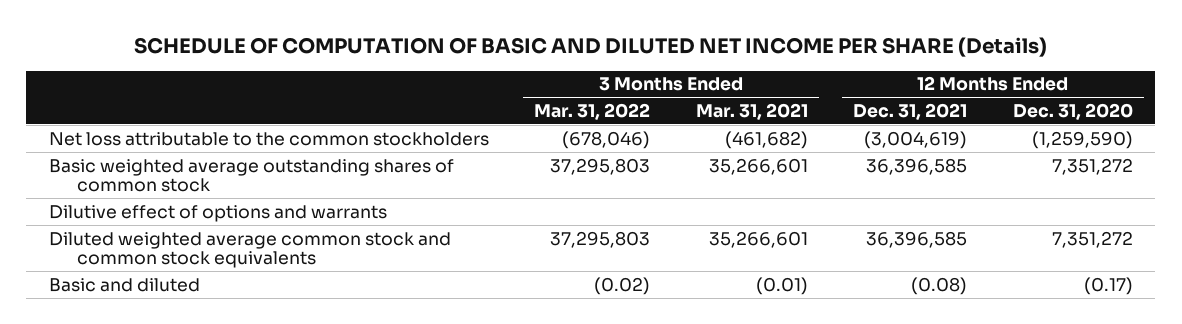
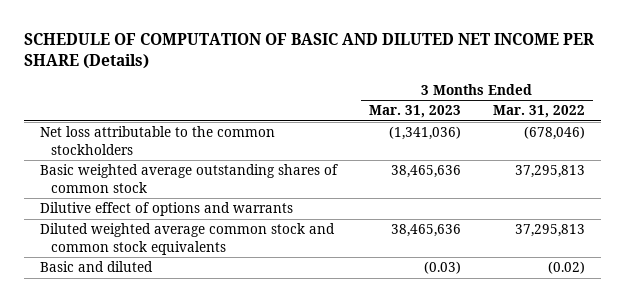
- | 3 Months Ended Mar. 31, 2022 | 3 Months Ended Mar. 31, 2021 | 12 Months Ended Dec. 31, 2021 | 12 Months Ended Dec. 31, 2020
+ | 3 Months Ended Mar. 31, 2023 | 3 Months Ended Mar. 31, 2022
- Basic weighted average outstanding shares of common stock | 37,295,803 | 35,266,601 | 36,396,585 | 7,351,272
+ Basic weighted average outstanding shares of common stock | 38,465,636 | 37,295,813
- Diluted weighted average common stock and common stock equivalents | 37,295,803 | 35,266,601 | 36,396,585 | 7,351,272
+ Diluted weighted average common stock and common stock equivalents | 38,465,636 | 37,295,813

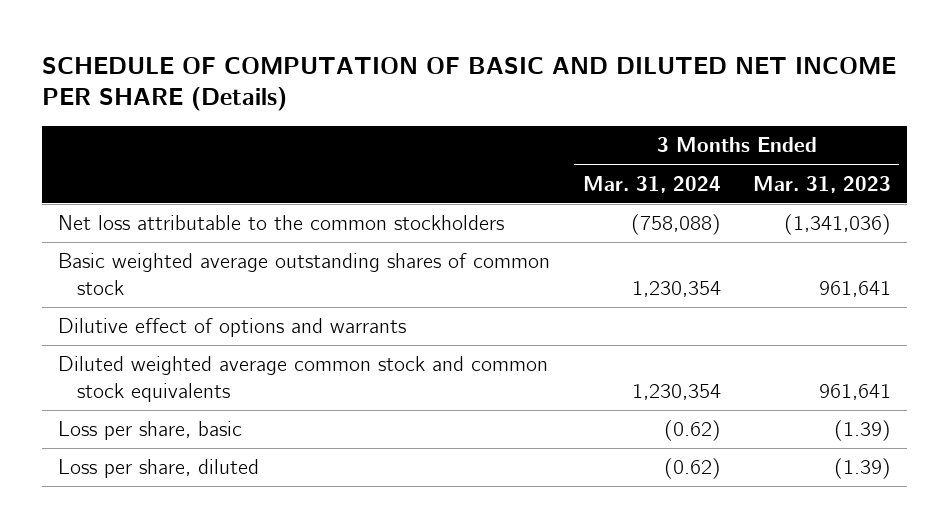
- | 3 Months Ended Mar. 31, 2023 | 3 Months Ended Mar. 31, 2022
+ | 3 Months Ended Mar. 31, 2024 | 3 Months Ended Mar. 31, 2023
- Basic weighted average outstanding shares of common stock | 38,465,636 | 37,295,813
+ Basic weighted average outstanding shares of common stock | 1,230,354 | 961,641
- Diluted weighted average common stock and common stock equivalents | 38,465,636 | 37,295,813
- Basic and diluted | (0.03) | (0.02)
+ Diluted weighted average common stock and common stock equivalents | 1,230,354 | 961,641
+ Loss per share, basic | (0.62) | (1.39)
+ Loss per share, diluted | (0.62) | (1.39)

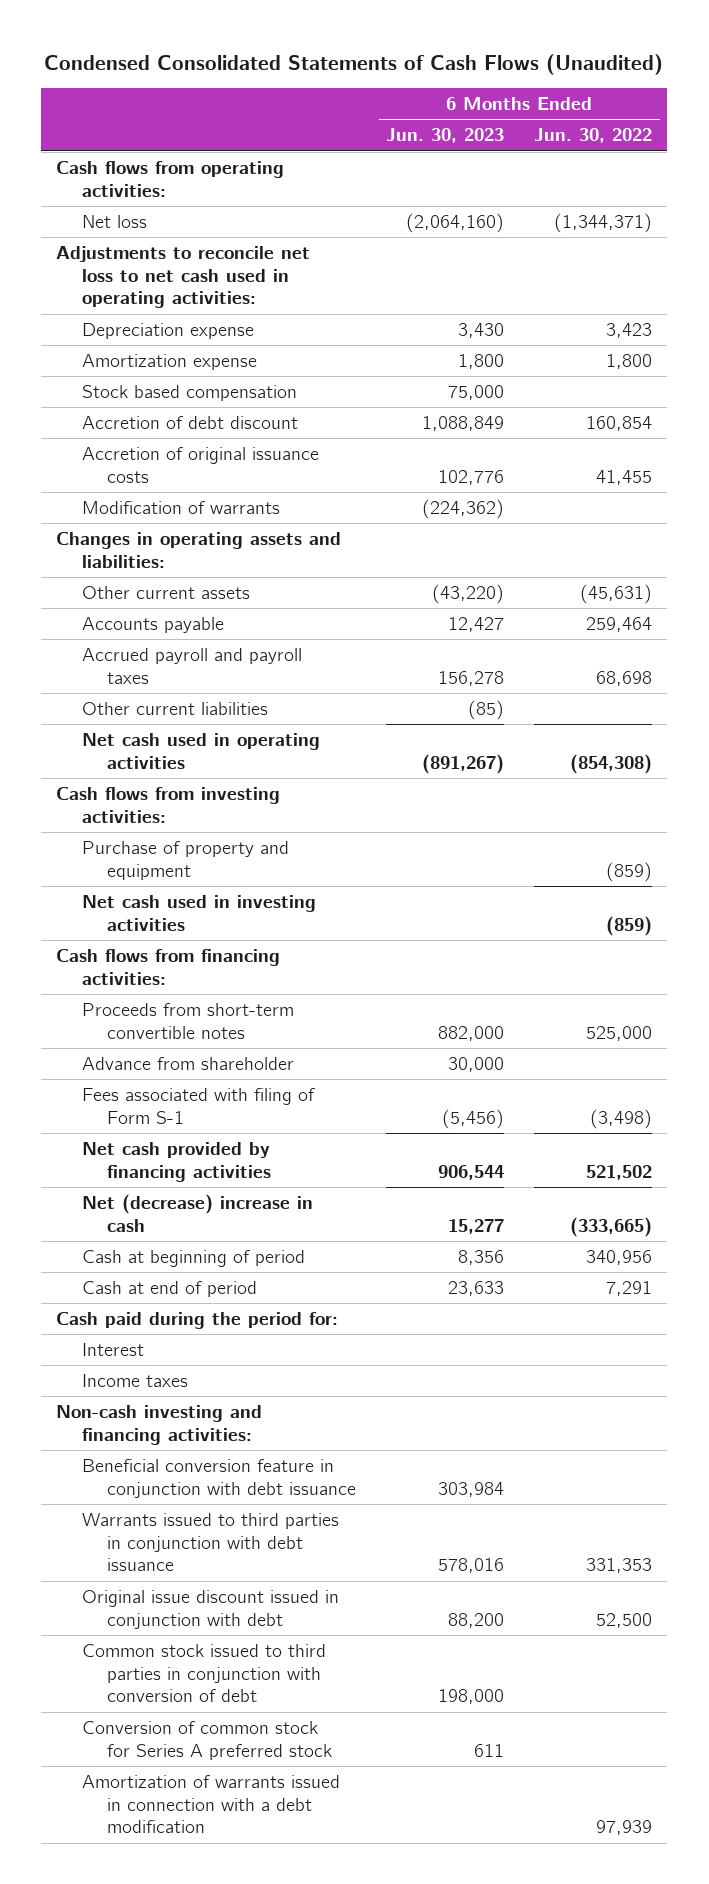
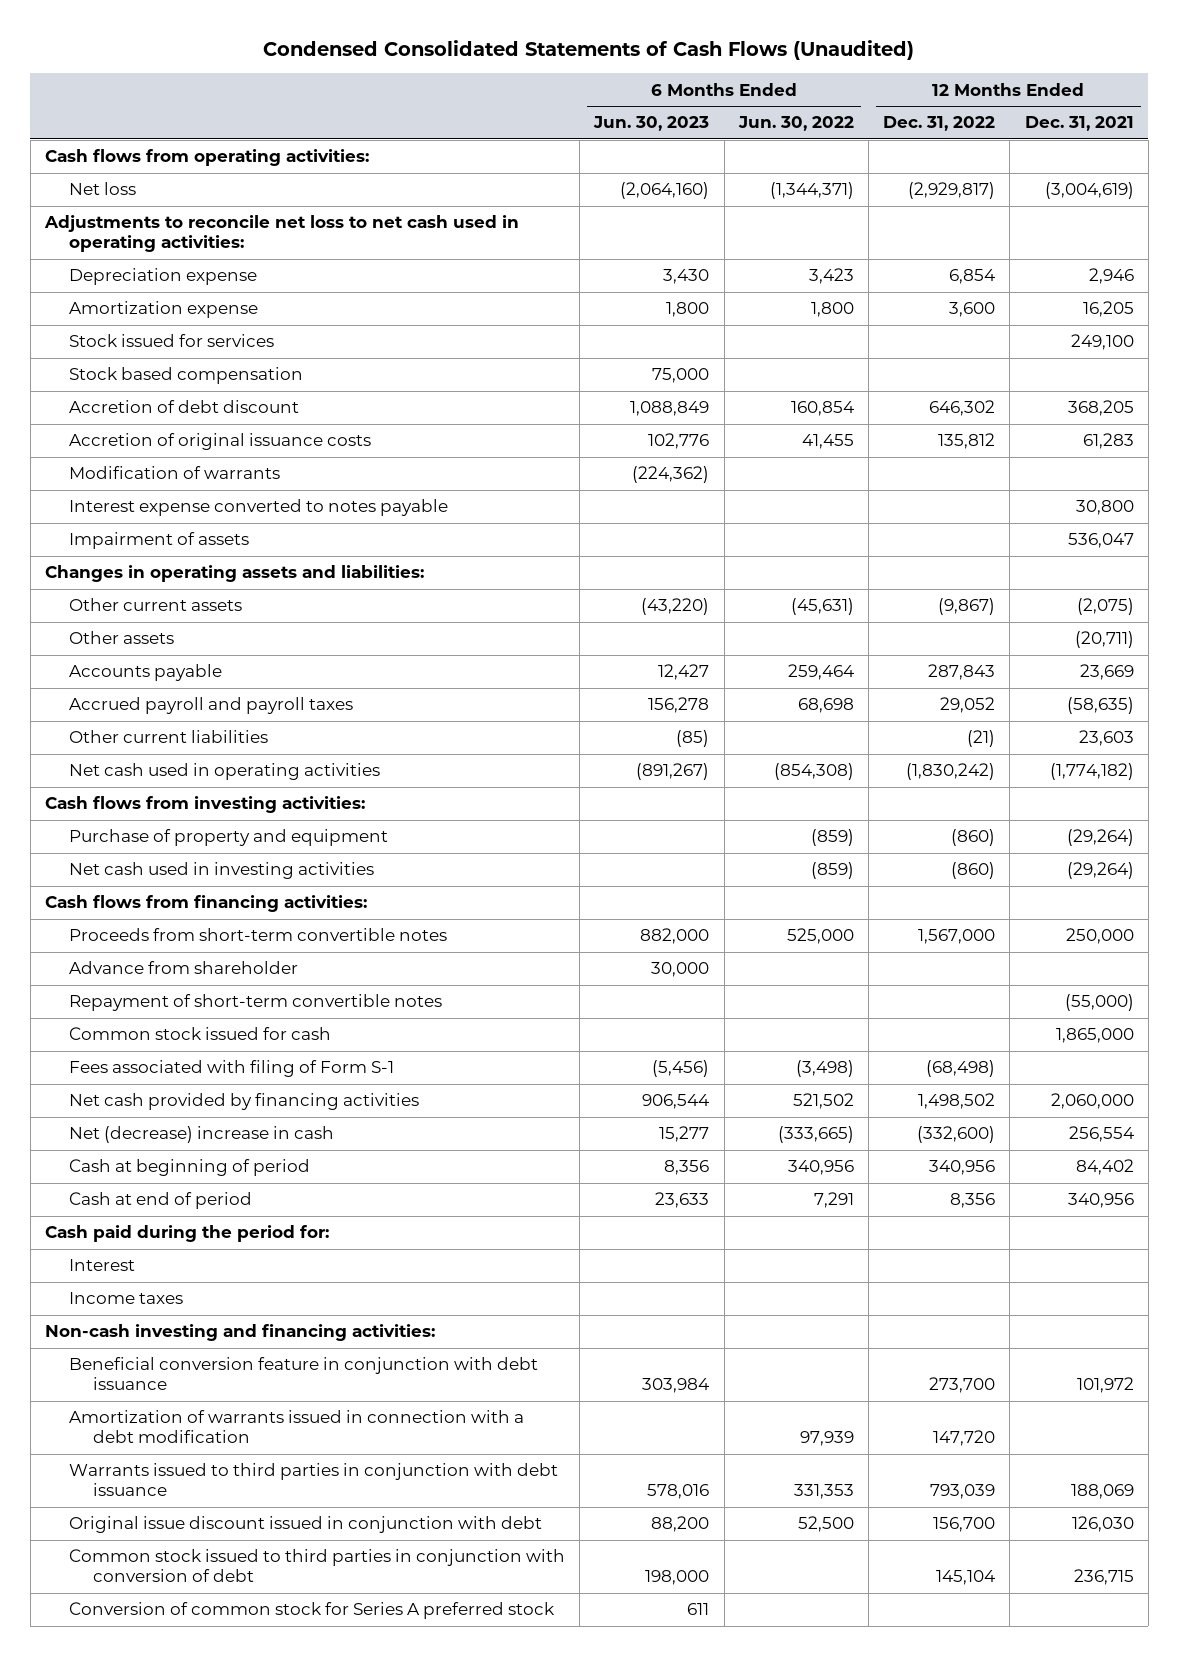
- | 6 Months Ended Jun. 30, 2023 | 6 Months Ended Jun. 30, 2022
+ | 6 Months Ended Jun. 30, 2023 | 6 Months Ended Jun. 30, 2022 | 12 Months Ended Dec. 31, 2022 | 12 Months Ended Dec. 31, 2021
+ Stock issued for services | | | | 249,100
+ Interest expense converted to notes payable | | | | 30,800
+ Impairment of assets | | | | 536,047
+ Other assets | | | | (20,711)
+ Repayment of short-term convertible notes | | | | (55,000)
+ Common stock issued for cash | | | | 1,865,000
moved up: Amortization of warrants issued in connection with a debt modification | | 97,939 | 147,720 |

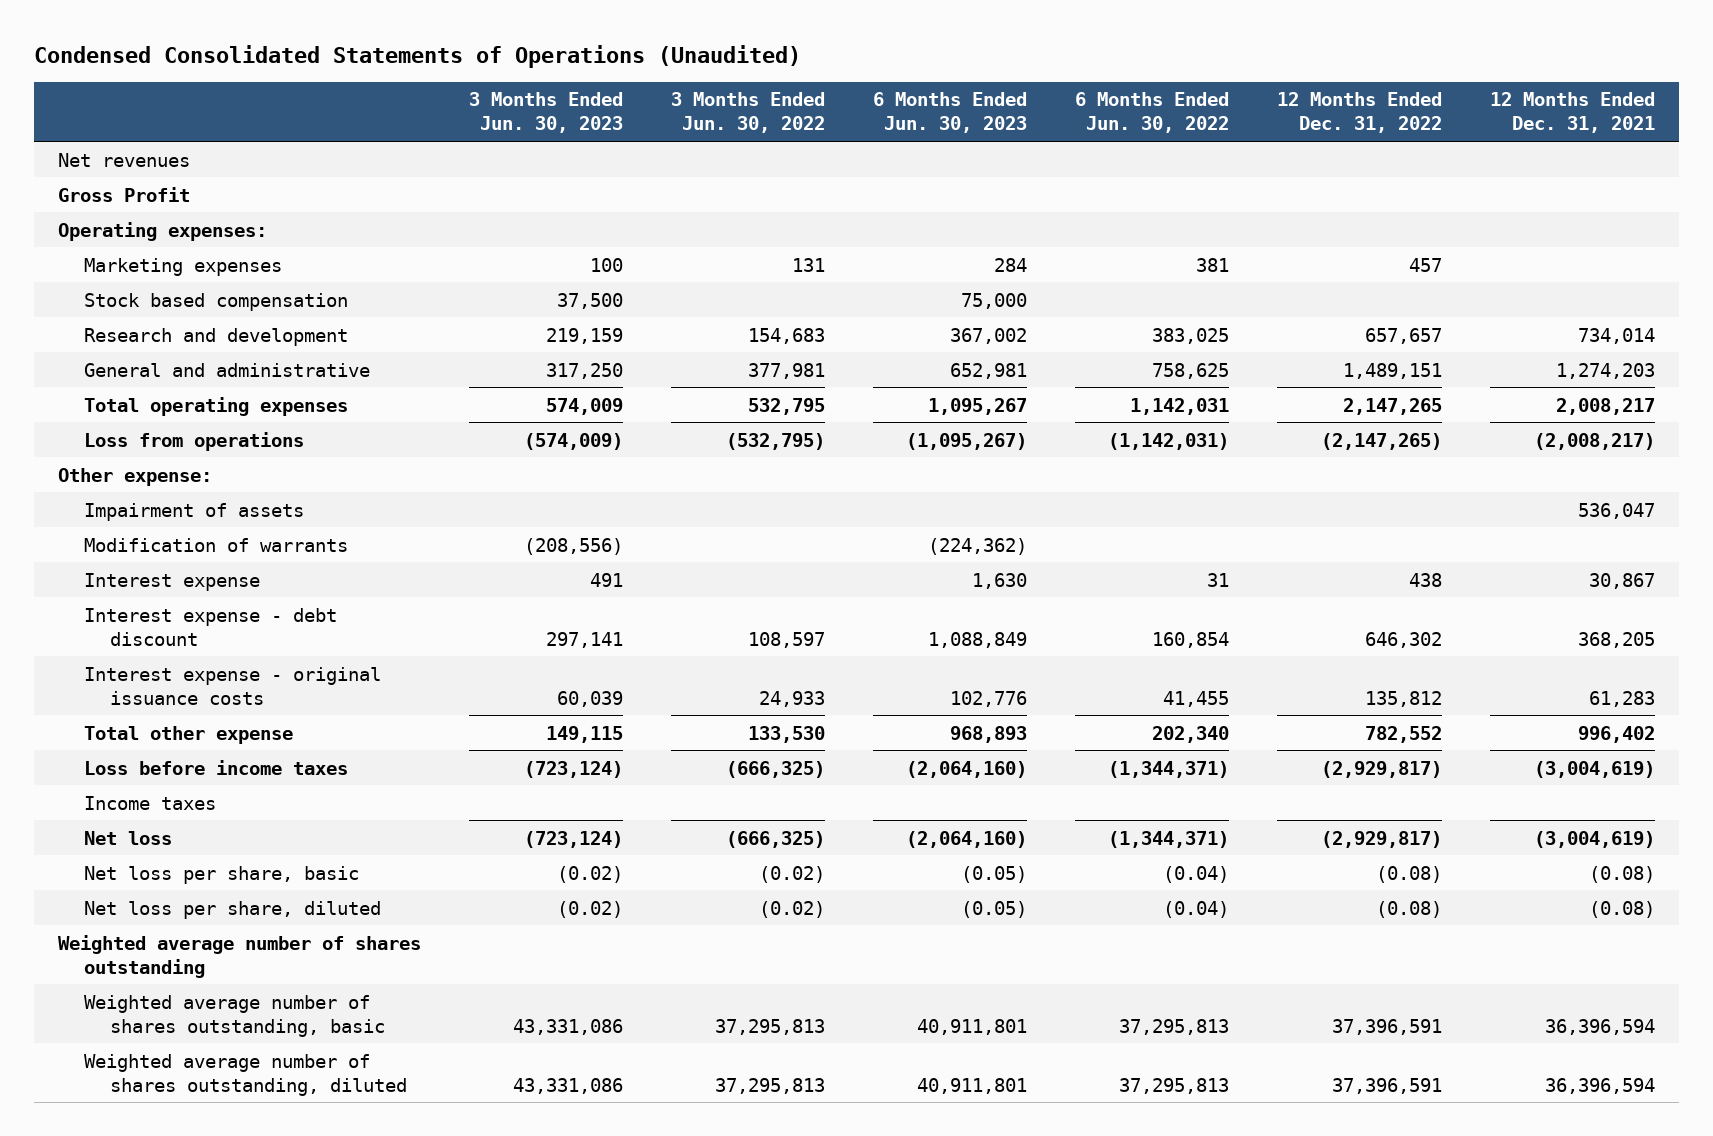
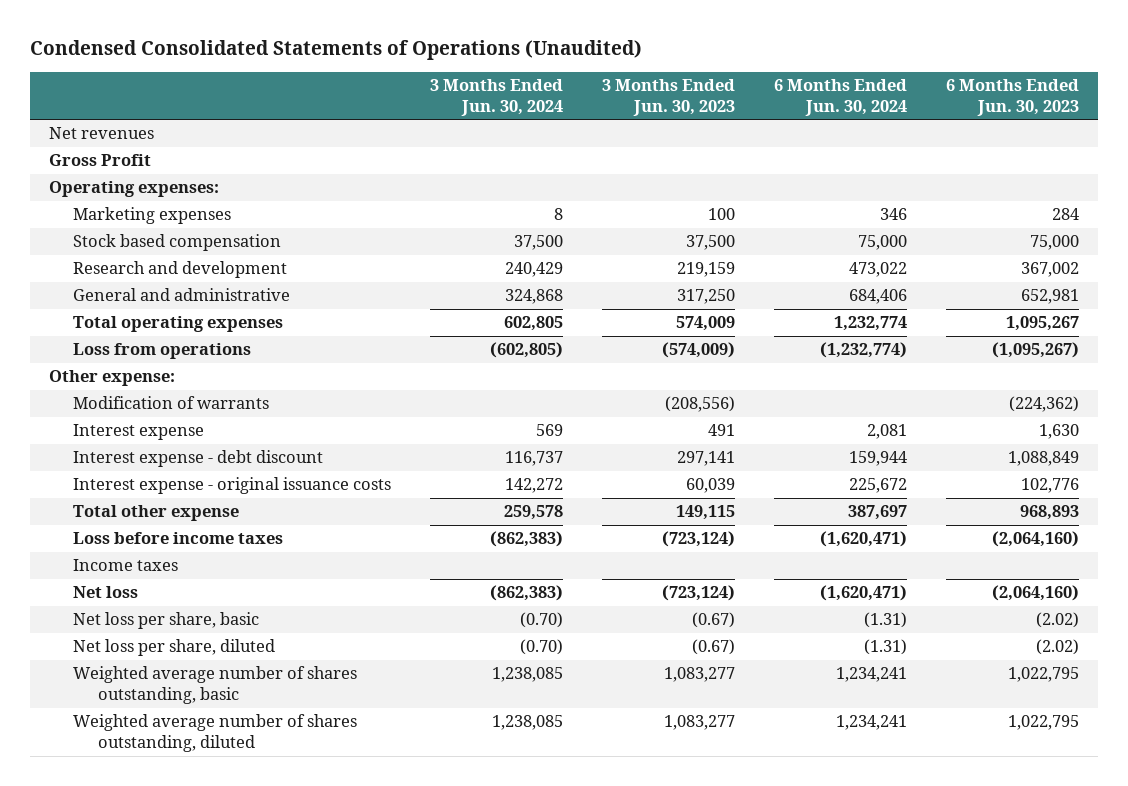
- | 3 Months Ended Jun. 30, 2023 | 3 Months Ended Jun. 30, 2022 | 6 Months Ended Jun. 30, 2023 | 6 Months Ended Jun. 30, 2022 | 12 Months Ended Dec. 31, 2022 | 12 Months Ended Dec. 31, 2021
+ | 3 Months Ended Jun. 30, 2024 | 3 Months Ended Jun. 30, 2023 | 6 Months Ended Jun. 30, 2024 | 6 Months Ended Jun. 30, 2023
- Impairment of assets | | | | | | 536,047
- Net loss per share, basic | (0.02) | (0.02) | (0.05) | (0.04) | (0.08) | (0.08)
- Net loss per share, diluted | (0.02) | (0.02) | (0.05) | (0.04) | (0.08) | (0.08)
- Weighted average number of shares outstanding
- Weighted average number of shares outstanding, basic | 43,331,086 | 37,295,813 | 40,911,801 | 37,295,813 | 37,396,591 | 36,396,594
- Weighted average number of shares outstanding, diluted | 43,331,086 | 37,295,813 | 40,911,801 | 37,295,813 | 37,396,591 | 36,396,594
+ Net loss per share, basic | (0.70) | (0.67) | (1.31) | (2.02)
+ Net loss per share, diluted | (0.70) | (0.67) | (1.31) | (2.02)
+ Weighted average number of shares outstanding, basic | 1,238,085 | 1,083,277 | 1,234,241 | 1,022,795
+ Weighted average number of shares outstanding, diluted | 1,238,085 | 1,083,277 | 1,234,241 | 1,022,795

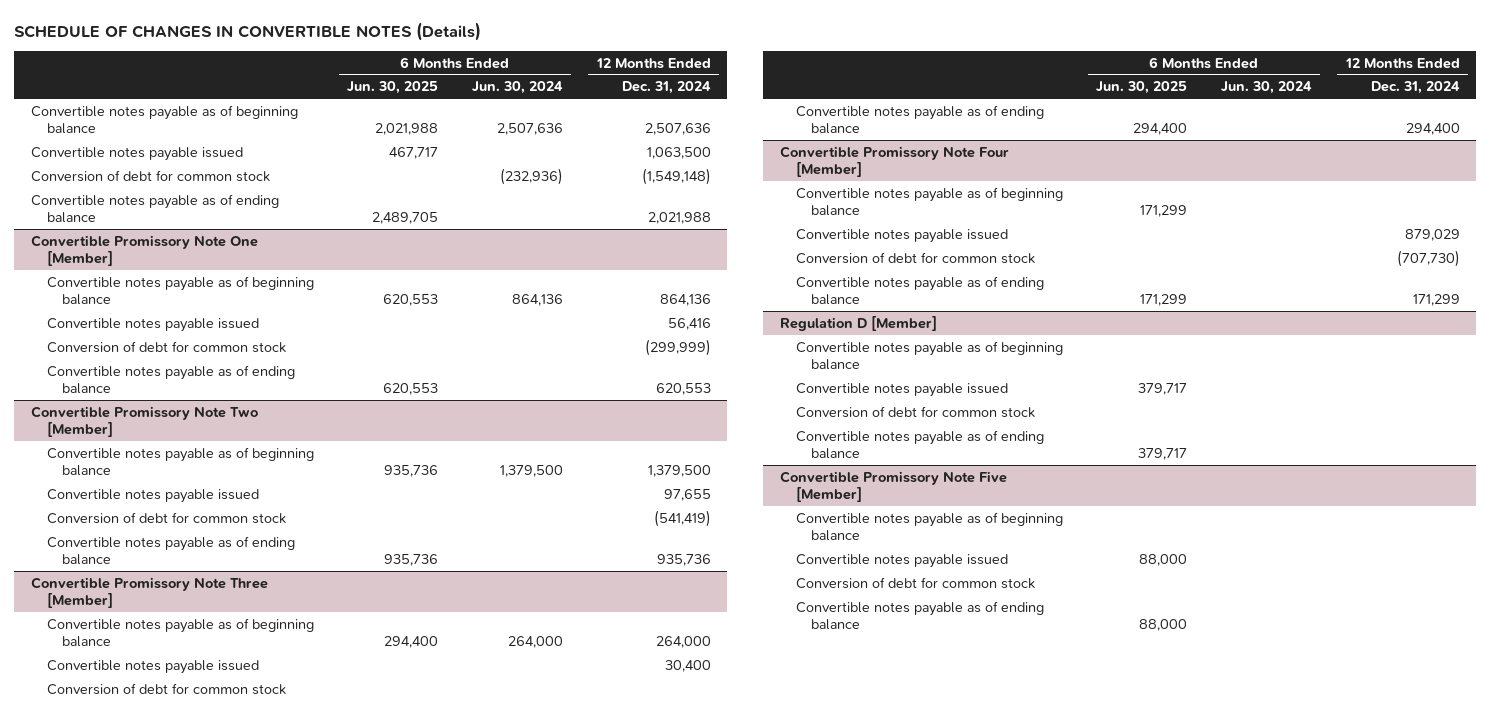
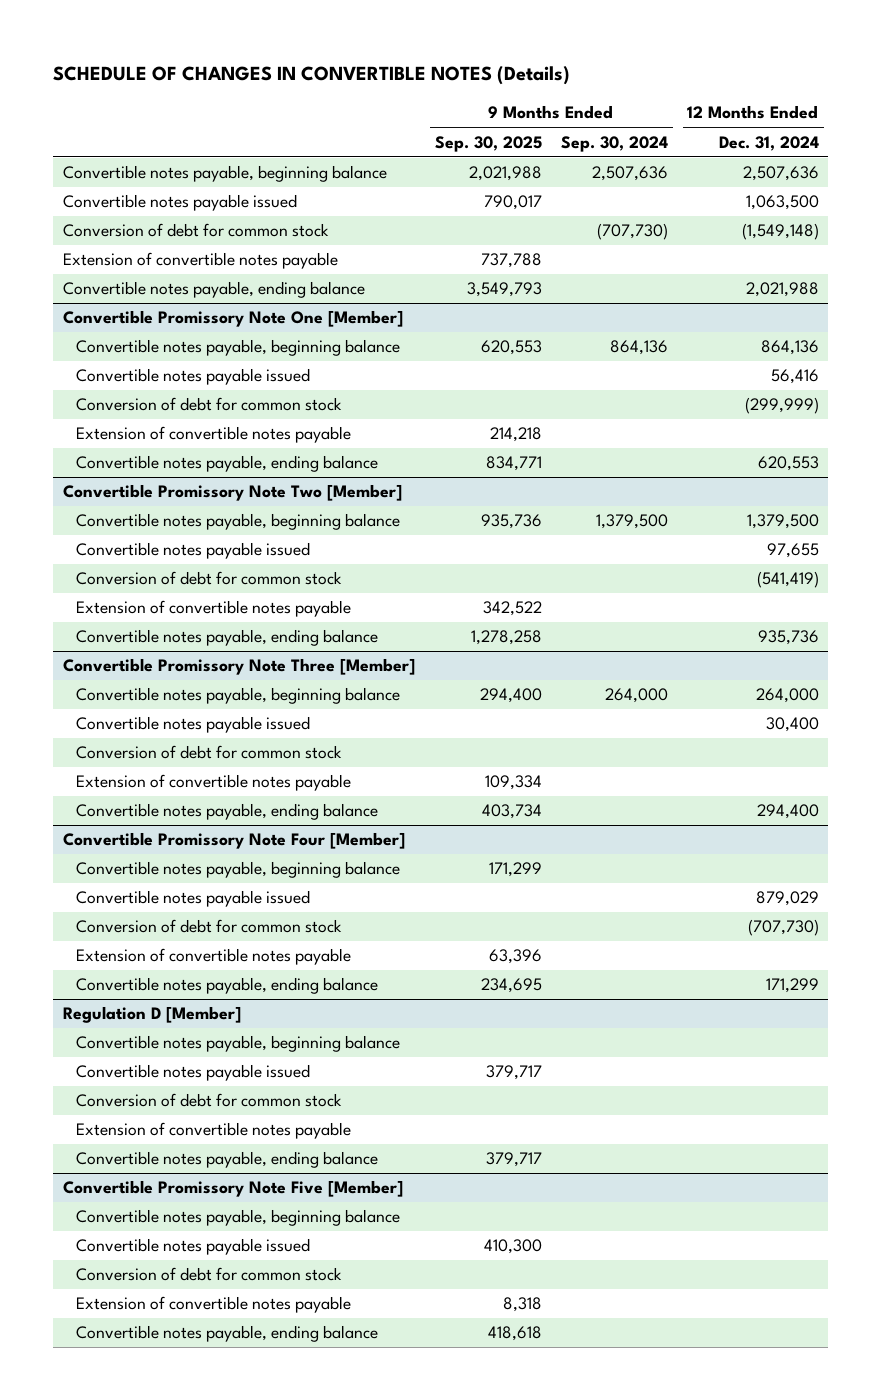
- | 6 Months Ended Jun. 30, 2025 | 6 Months Ended Jun. 30, 2024 | 12 Months Ended Dec. 31, 2024
+ | 9 Months Ended Sep. 30, 2025 | 9 Months Ended Sep. 30, 2024 | 12 Months Ended Dec. 31, 2024
- Convertible notes payable as of beginning balance | 2,021,988 | 2,507,636 | 2,507,636
+ Convertible notes payable, beginning balance | 2,021,988 | 2,507,636 | 2,507,636
- Convertible notes payable as of ending balance | 2,489,705 | | 2,021,988
+ Extension of convertible notes payable | 737,788 | |
+ Convertible notes payable, ending balance | 3,549,793 | | 2,021,988
@ Convertible Promissory Note One [Member]
- Convertible notes payable as of beginning balance | 620,553 | 864,136 | 864,136
+ Convertible notes payable, beginning balance | 620,553 | 864,136 | 864,136
- Convertible notes payable as of ending balance | 620,553 | | 620,553
+ Extension of convertible notes payable | 214,218 | |
+ Convertible notes payable, ending balance | 834,771 | | 620,553
@ Convertible Promissory Note Two [Member]
- Convertible notes payable as of beginning balance | 935,736 | 1,379,500 | 1,379,500
+ Convertible notes payable, beginning balance | 935,736 | 1,379,500 | 1,379,500
- Convertible notes payable as of ending balance | 935,736 | | 935,736
+ Extension of convertible notes payable | 342,522 | |
+ Convertible notes payable, ending balance | 1,278,258 | | 935,736
@ Convertible Promissory Note Three [Member]
- Convertible notes payable as of beginning balance | 294,400 | 264,000 | 264,000
+ Convertible notes payable, beginning balance | 294,400 | 264,000 | 264,000
- Convertible notes payable as of ending balance | 294,400 | | 294,400
+ Extension of convertible notes payable | 109,334 | |
+ Convertible notes payable, ending balance | 403,734 | | 294,400
@ Convertible Promissory Note Four [Member]
- Convertible notes payable as of beginning balance | 171,299 | |
+ Convertible notes payable, beginning balance | 171,299 | |
- Convertible notes payable as of ending balance | 171,299 | | 171,299
+ Extension of convertible notes payable | 63,396 | |
+ Convertible notes payable, ending balance | 234,695 | | 171,299
@ Regulation D [Member]
- Convertible notes payable as of beginning balance
+ Convertible notes payable, beginning balance
- Convertible notes payable as of ending balance | 379,717 | |
+ Extension of convertible notes payable
+ Convertible notes payable, ending balance | 379,717 | |
@ Convertible Promissory Note Five [Member]
- Convertible notes payable as of beginning balance
+ Convertible notes payable, beginning balance
- Convertible notes payable as of ending balance | 88,000 | |
+ Extension of convertible notes payable | 8,318 | |
+ Convertible notes payable, ending balance | 418,618 | |

